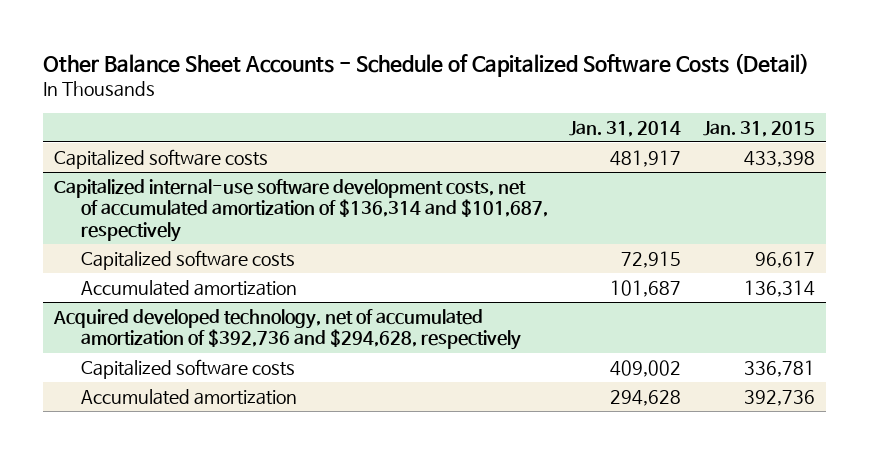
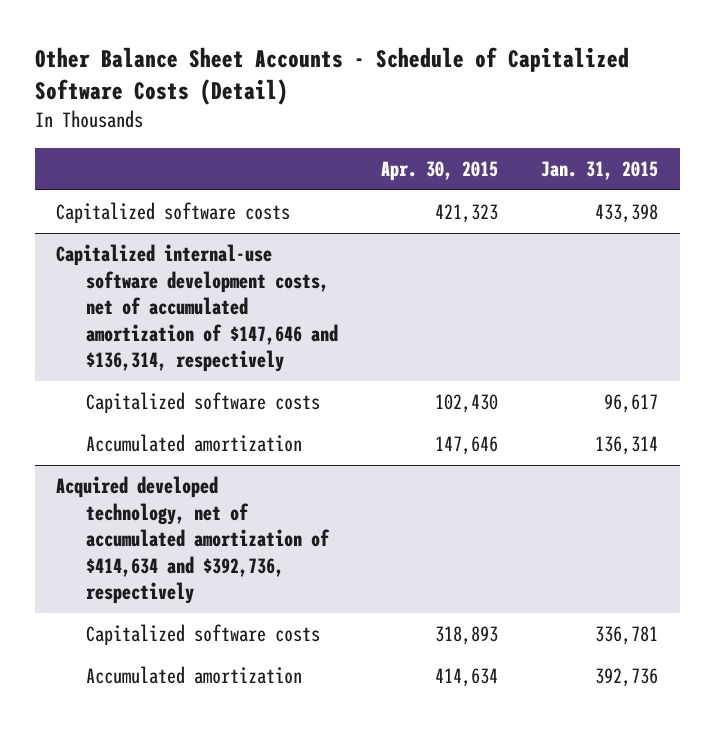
- | Jan. 31, 2014 | Jan. 31, 2015
+ | Apr. 30, 2015 | Jan. 31, 2015
- Capitalized internal-use software development costs, net of accumulated amortization of $136,314 and $101,687, respectively
+ Capitalized internal-use software development costs, net of accumulated amortization of $147,646 and $136,314, respectively
- Acquired developed technology, net of accumulated amortization of $392,736 and $294,628, respectively
+ Acquired developed technology, net of accumulated amortization of $414,634 and $392,736, respectively

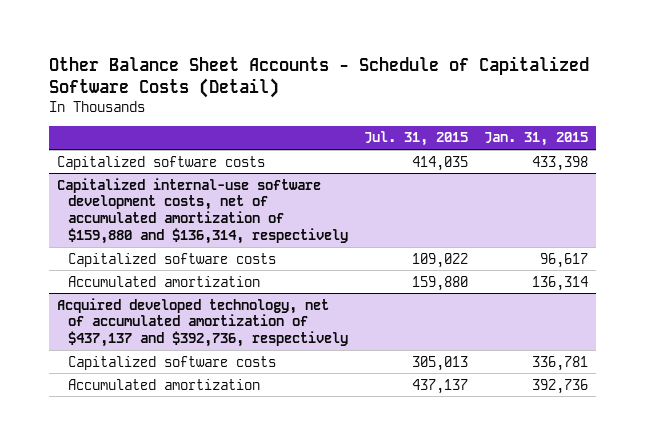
- | Apr. 30, 2015 | Jan. 31, 2015
+ | Jul. 31, 2015 | Jan. 31, 2015
- Capitalized internal-use software development costs, net of accumulated amortization of $147,646 and $136,314, respectively
+ Capitalized internal-use software development costs, net of accumulated amortization of $159,880 and $136,314, respectively
- Acquired developed technology, net of accumulated amortization of $414,634 and $392,736, respectively
+ Acquired developed technology, net of accumulated amortization of $437,137 and $392,736, respectively

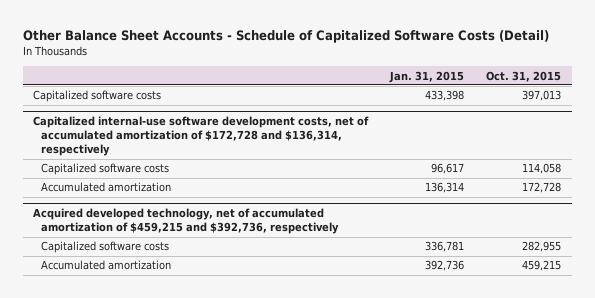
- | Jul. 31, 2015 | Jan. 31, 2015
+ | Jan. 31, 2015 | Oct. 31, 2015
- Capitalized internal-use software development costs, net of accumulated amortization of $159,880 and $136,314, respectively
+ Capitalized internal-use software development costs, net of accumulated amortization of $172,728 and $136,314, respectively
- Acquired developed technology, net of accumulated amortization of $437,137 and $392,736, respectively
+ Acquired developed technology, net of accumulated amortization of $459,215 and $392,736, respectively

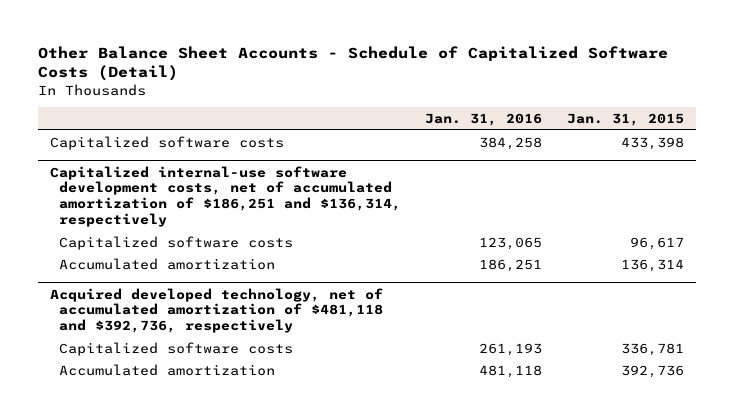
- | Jan. 31, 2015 | Oct. 31, 2015
+ | Jan. 31, 2016 | Jan. 31, 2015
- Capitalized internal-use software development costs, net of accumulated amortization of $172,728 and $136,314, respectively
+ Capitalized internal-use software development costs, net of accumulated amortization of $186,251 and $136,314, respectively
- Acquired developed technology, net of accumulated amortization of $459,215 and $392,736, respectively
+ Acquired developed technology, net of accumulated amortization of $481,118 and $392,736, respectively

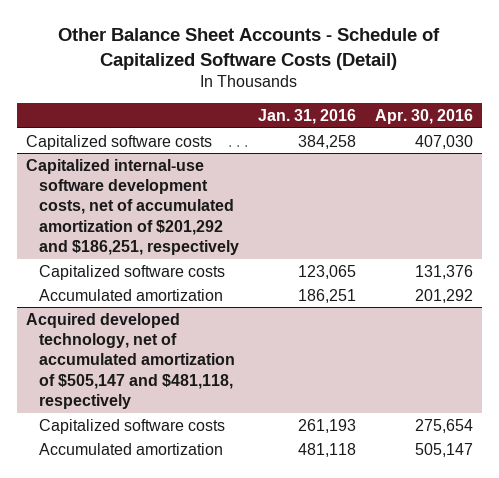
- | Jan. 31, 2016 | Jan. 31, 2015
+ | Jan. 31, 2016 | Apr. 30, 2016
- Capitalized internal-use software development costs, net of accumulated amortization of $186,251 and $136,314, respectively
+ Capitalized internal-use software development costs, net of accumulated amortization of $201,292 and $186,251, respectively
- Acquired developed technology, net of accumulated amortization of $481,118 and $392,736, respectively
+ Acquired developed technology, net of accumulated amortization of $505,147 and $481,118, respectively

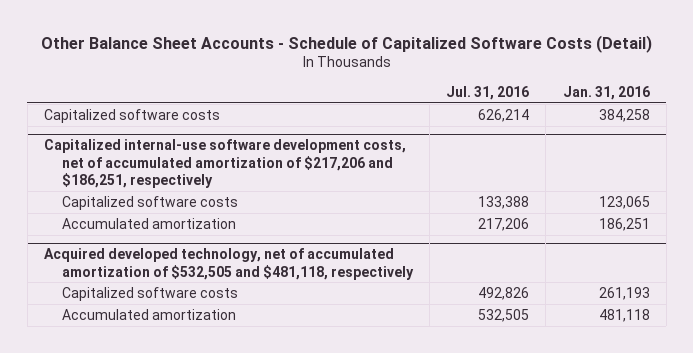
- | Jan. 31, 2016 | Apr. 30, 2016
+ | Jul. 31, 2016 | Jan. 31, 2016
- Capitalized internal-use software development costs, net of accumulated amortization of $201,292 and $186,251, respectively
+ Capitalized internal-use software development costs, net of accumulated amortization of $217,206 and $186,251, respectively
- Acquired developed technology, net of accumulated amortization of $505,147 and $481,118, respectively
+ Acquired developed technology, net of accumulated amortization of $532,505 and $481,118, respectively

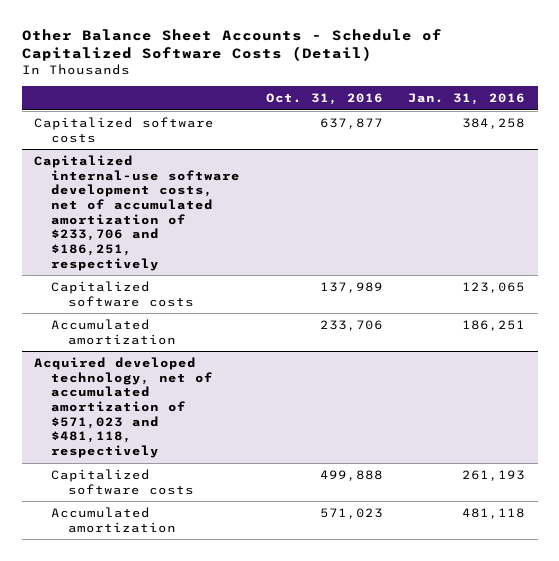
- | Jul. 31, 2016 | Jan. 31, 2016
+ | Oct. 31, 2016 | Jan. 31, 2016
- Capitalized internal-use software development costs, net of accumulated amortization of $217,206 and $186,251, respectively
+ Capitalized internal-use software development costs, net of accumulated amortization of $233,706 and $186,251, respectively
- Acquired developed technology, net of accumulated amortization of $532,505 and $481,118, respectively
+ Acquired developed technology, net of accumulated amortization of $571,023 and $481,118, respectively

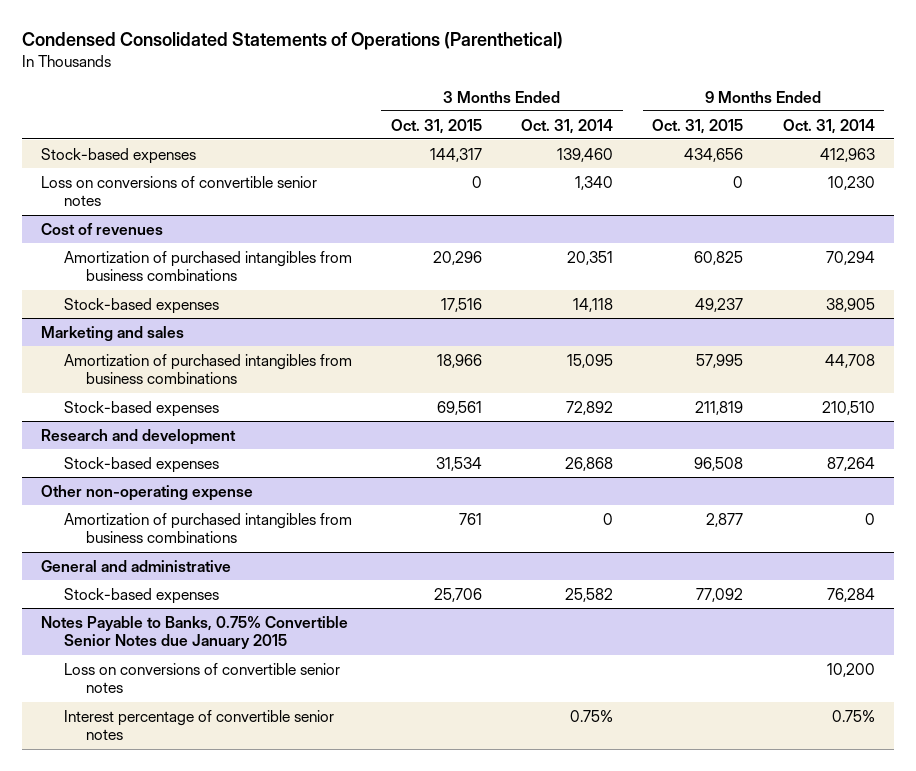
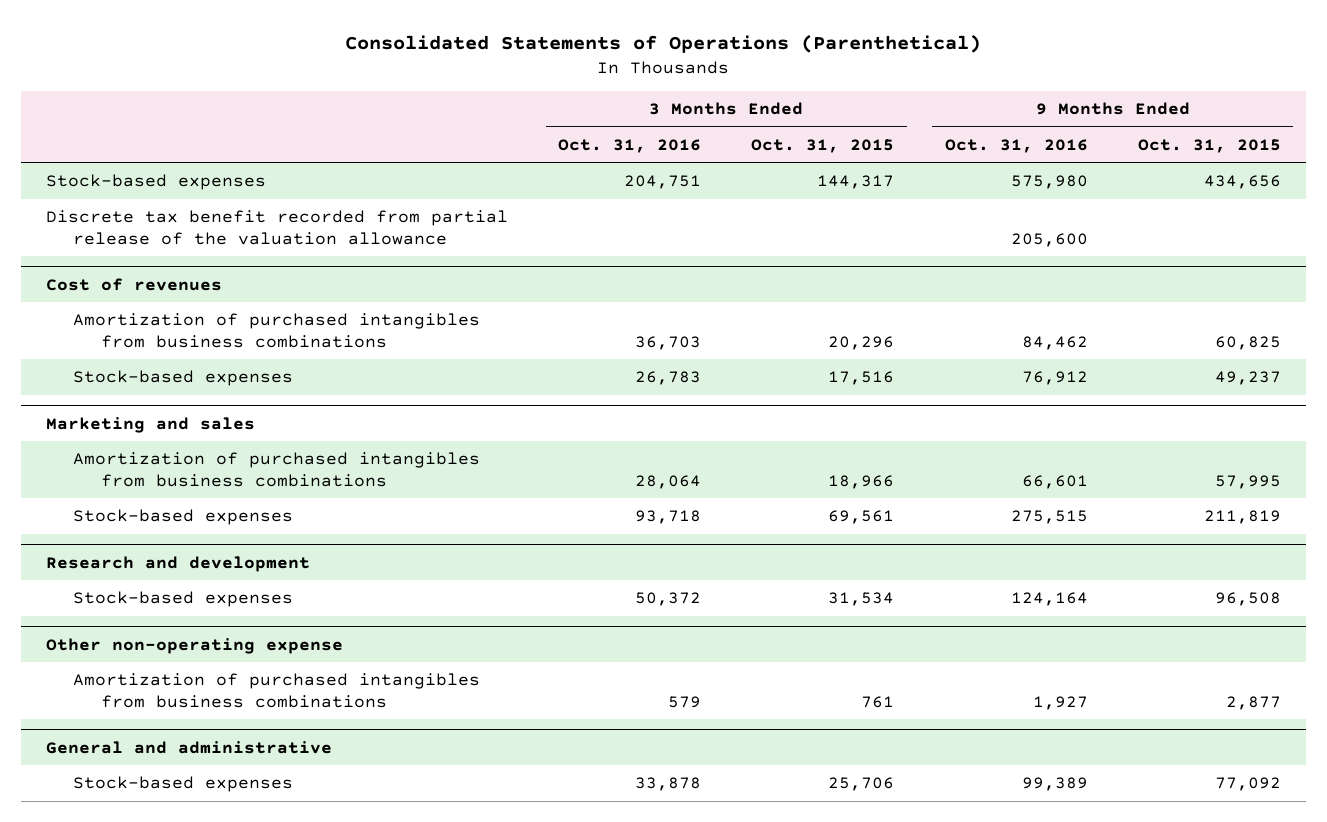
- Condensed Consolidated Statements of Operations (Parenthetical)
+ Consolidated Statements of Operations (Parenthetical)
- | 3 Months Ended Oct. 31, 2015 | 3 Months Ended Oct. 31, 2014 | 9 Months Ended Oct. 31, 2015 | 9 Months Ended Oct. 31, 2014
+ | 3 Months Ended Oct. 31, 2016 | 3 Months Ended Oct. 31, 2015 | 9 Months Ended Oct. 31, 2016 | 9 Months Ended Oct. 31, 2015
- Loss on conversions of convertible senior notes | 0 | 1,340 | 0 | 10,230
+ Discrete tax benefit recorded from partial release of the valuation allowance | | | 205,600 |
- Notes Payable to Banks, 0.75% Convertible Senior Notes due January 2015
- Loss on conversions of convertible senior notes | | | | 10,200
- Interest percentage of convertible senior notes | | 0.75% | | 0.75%

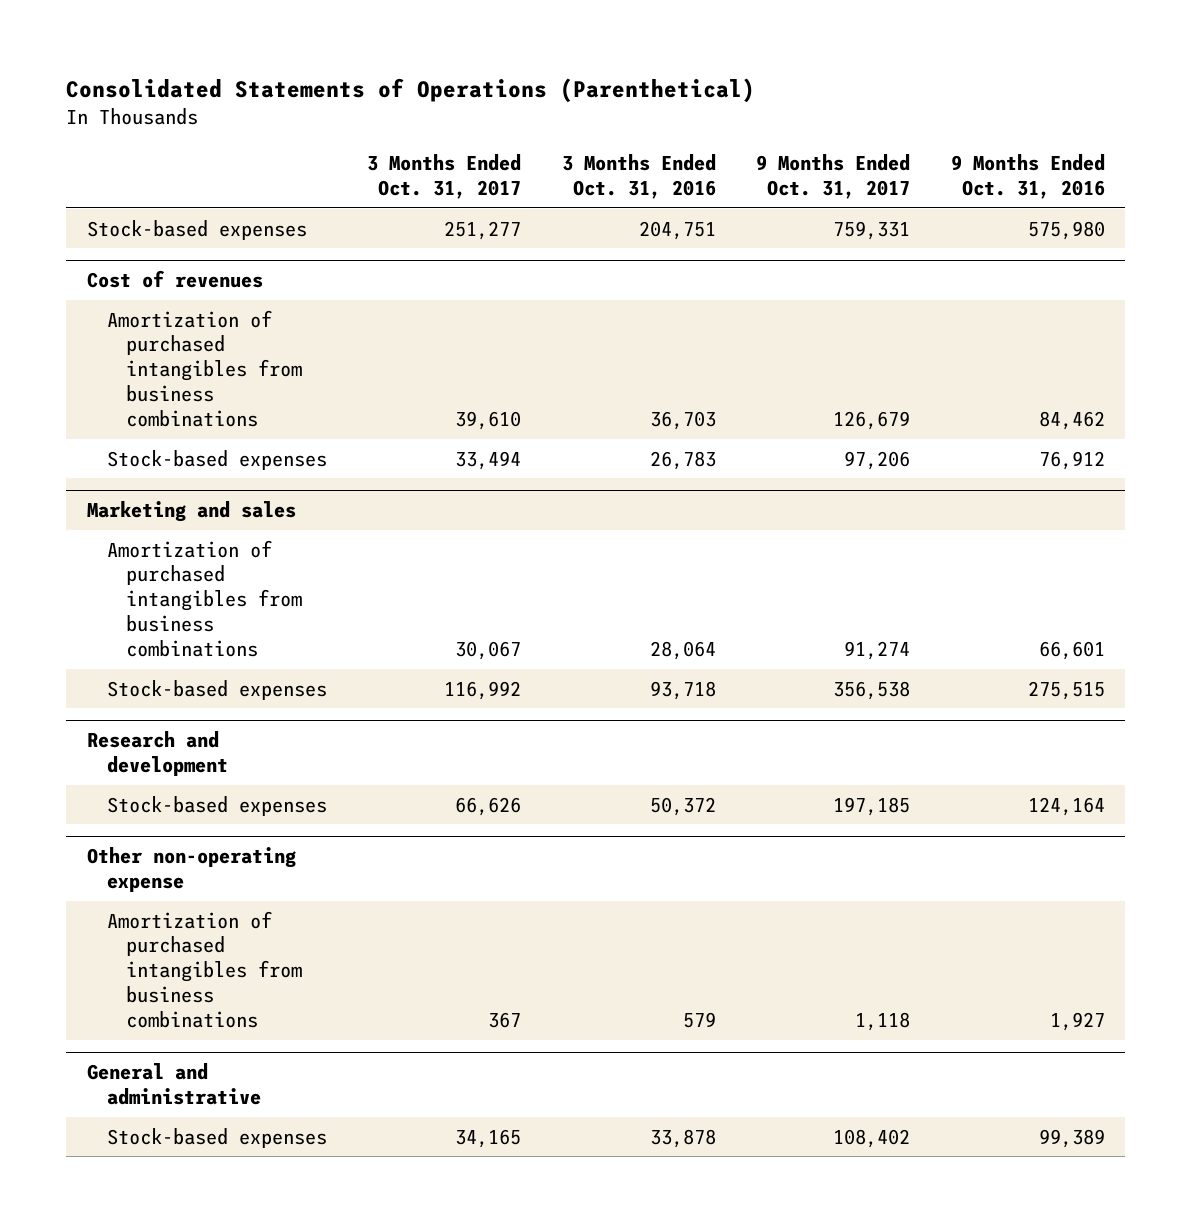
- | 3 Months Ended Oct. 31, 2016 | 3 Months Ended Oct. 31, 2015 | 9 Months Ended Oct. 31, 2016 | 9 Months Ended Oct. 31, 2015
+ | 3 Months Ended Oct. 31, 2017 | 3 Months Ended Oct. 31, 2016 | 9 Months Ended Oct. 31, 2017 | 9 Months Ended Oct. 31, 2016
- Discrete tax benefit recorded from partial release of the valuation allowance | | | 205,600 |

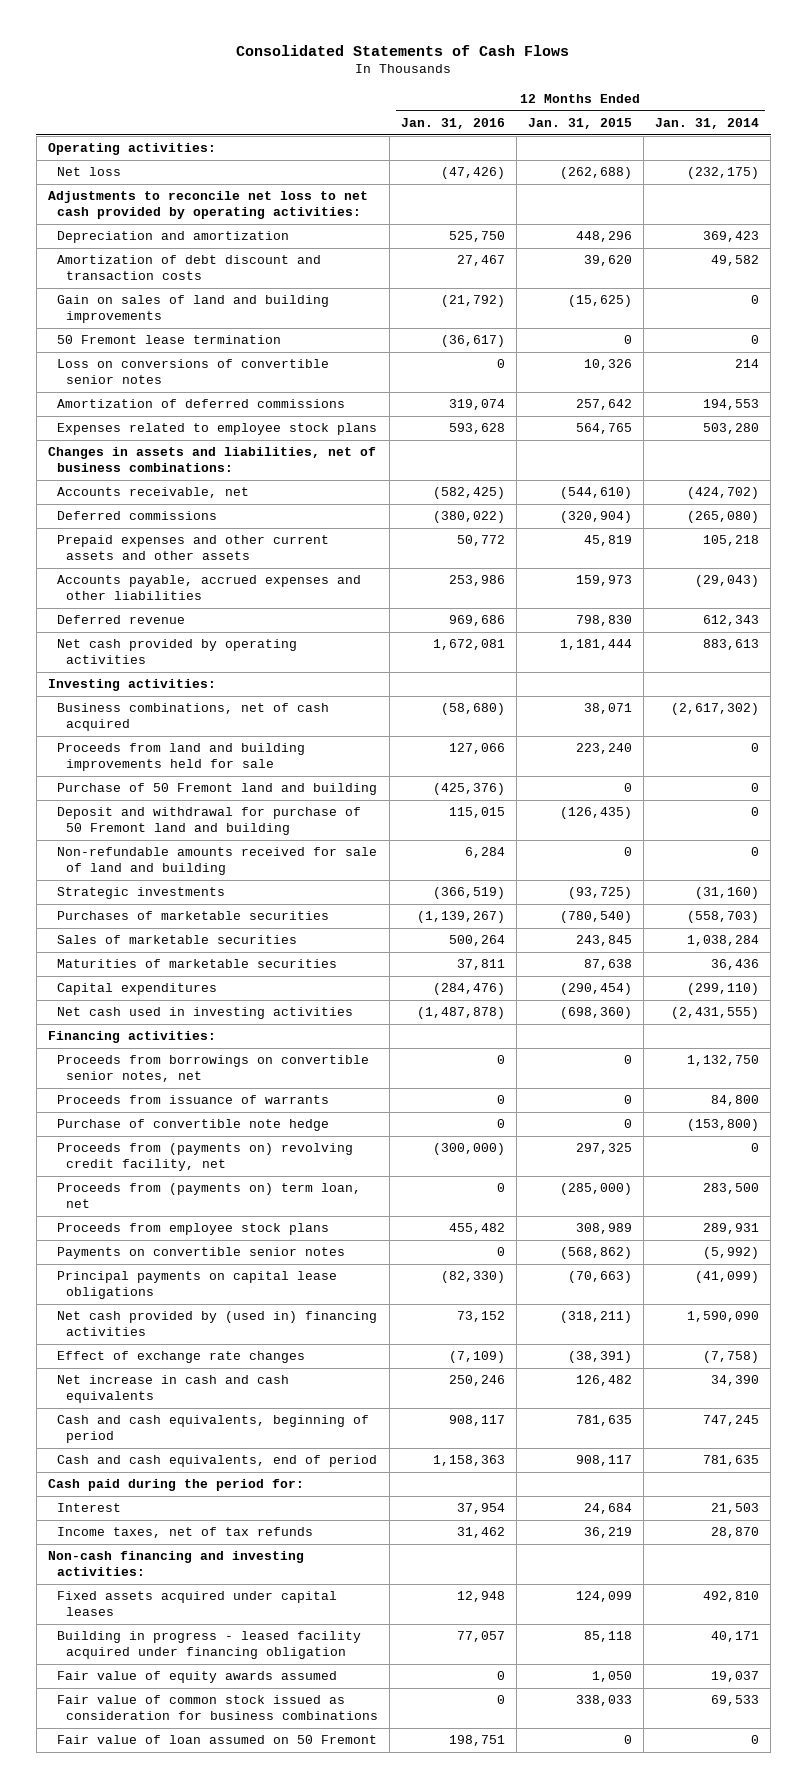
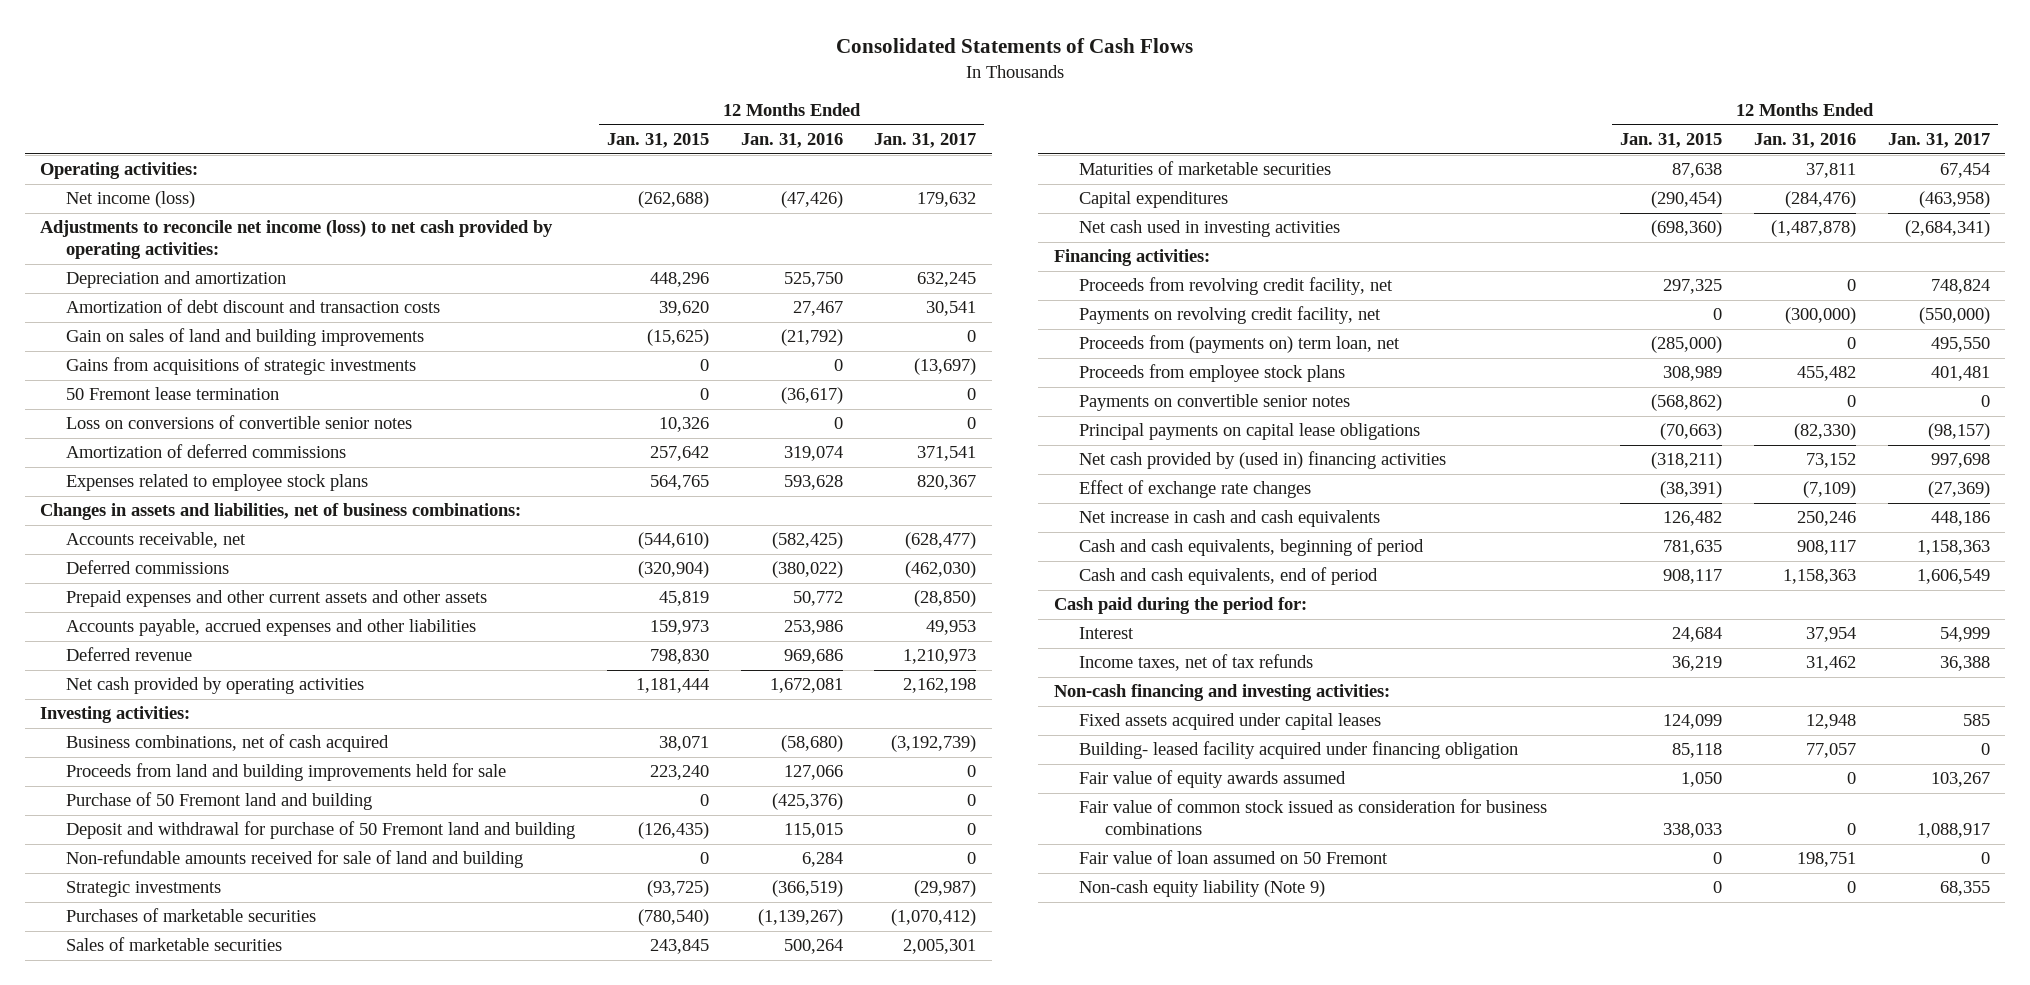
- | 12 Months Ended Jan. 31, 2016 | 12 Months Ended Jan. 31, 2015 | 12 Months Ended Jan. 31, 2014
+ | 12 Months Ended Jan. 31, 2015 | 12 Months Ended Jan. 31, 2016 | 12 Months Ended Jan. 31, 2017
- Net loss | (47,426) | (262,688) | (232,175)
- Adjustments to reconcile net loss to net cash provided by operating activities:
+ Net income (loss) | (262,688) | (47,426) | 179,632
+ Adjustments to reconcile net income (loss) to net cash provided by operating activities:
+ Gains from acquisitions of strategic investments | 0 | 0 | (13,697)
- Proceeds from borrowings on convertible senior notes, net | 0 | 0 | 1,132,750
- Proceeds from issuance of warrants | 0 | 0 | 84,800
- Purchase of convertible note hedge | 0 | 0 | (153,800)
- Proceeds from (payments on) revolving credit facility, net | (300,000) | 297,325 | 0
+ Proceeds from revolving credit facility, net | 297,325 | 0 | 748,824
+ Payments on revolving credit facility, net | 0 | (300,000) | (550,000)
- Building in progress - leased facility acquired under financing obligation | 77,057 | 85,118 | 40,171
+ Building- leased facility acquired under financing obligation | 85,118 | 77,057 | 0
+ Non-cash equity liability (Note 9) | 0 | 0 | 68,355

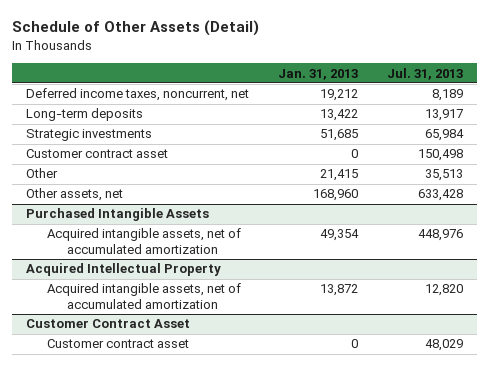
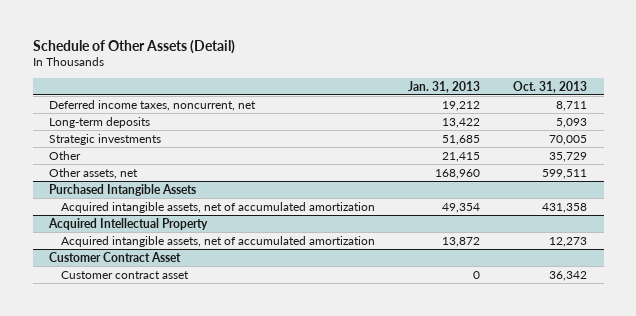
- | Jan. 31, 2013 | Jul. 31, 2013
+ | Jan. 31, 2013 | Oct. 31, 2013
- Customer contract asset | 0 | 150,498

